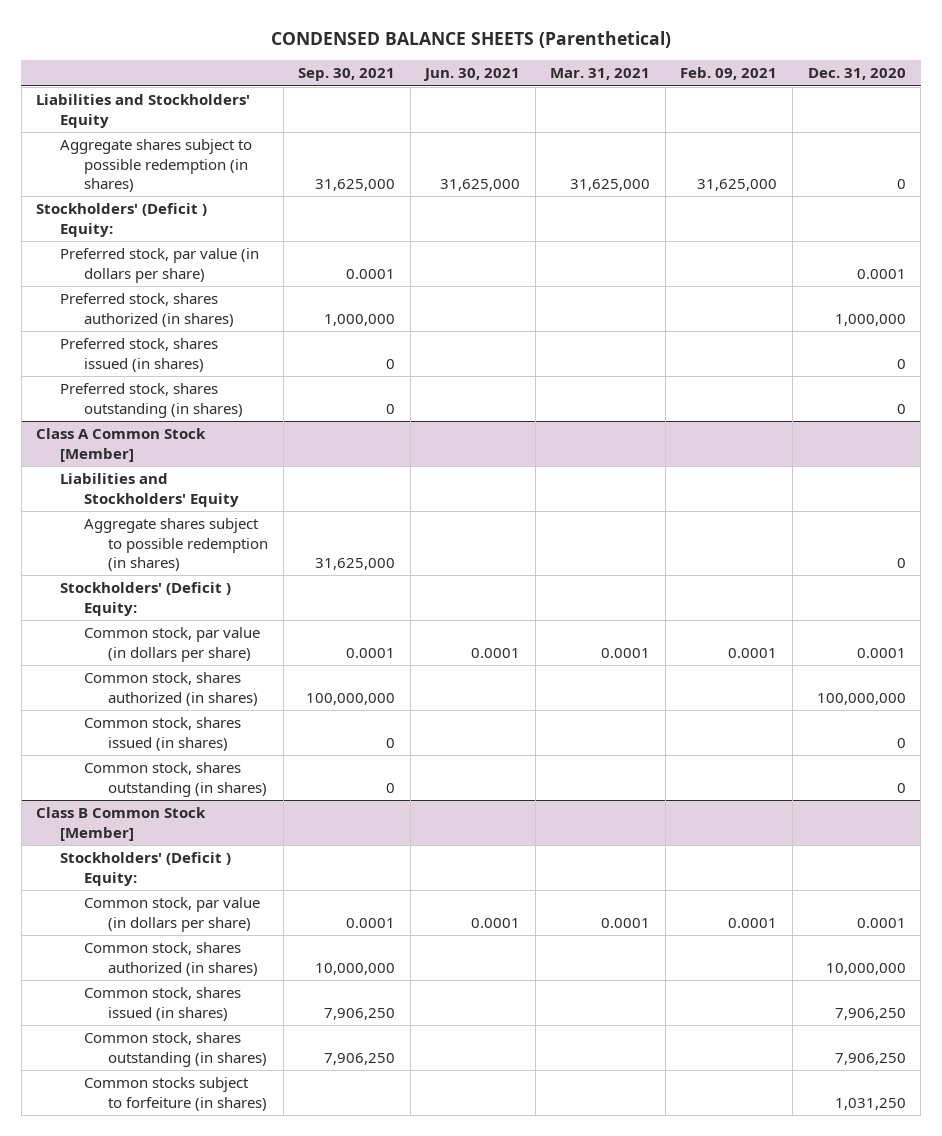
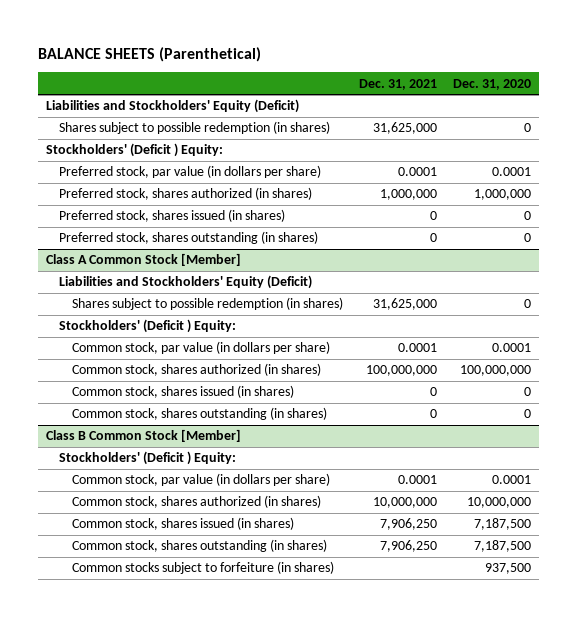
- CONDENSED BALANCE SHEETS (Parenthetical)
+ BALANCE SHEETS (Parenthetical)
- | Sep. 30, 2021 | Jun. 30, 2021 | Mar. 31, 2021 | Feb. 09, 2021 | Dec. 31, 2020
+ | Dec. 31, 2021 | Dec. 31, 2020
- Liabilities and Stockholders' Equity
- Aggregate shares subject to possible redemption (in shares) | 31,625,000 | 31,625,000 | 31,625,000 | 31,625,000 | 0
+ Liabilities and Stockholders' Equity (Deficit)
+ Shares subject to possible redemption (in shares) | 31,625,000 | 0
@ Class A Common Stock [Member]
- Liabilities and Stockholders' Equity
- Aggregate shares subject to possible redemption (in shares) | 31,625,000 | | | | 0
+ Liabilities and Stockholders' Equity (Deficit)
+ Shares subject to possible redemption (in shares) | 31,625,000 | 0
@ Class B Common Stock [Member]
- Common stock, shares issued (in shares) | 7,906,250 | | | | 7,906,250
- Common stock, shares outstanding (in shares) | 7,906,250 | | | | 7,906,250
- Common stocks subject to forfeiture (in shares) | | | | | 1,031,250
+ Common stock, shares issued (in shares) | 7,906,250 | 7,187,500
+ Common stock, shares outstanding (in shares) | 7,906,250 | 7,187,500
+ Common stocks subject to forfeiture (in shares) | | 937,500

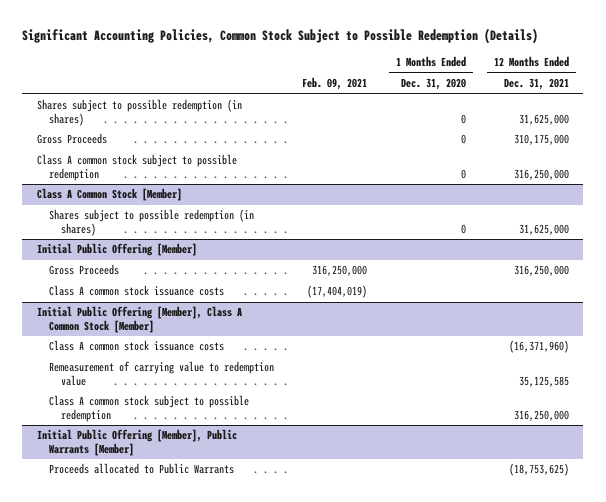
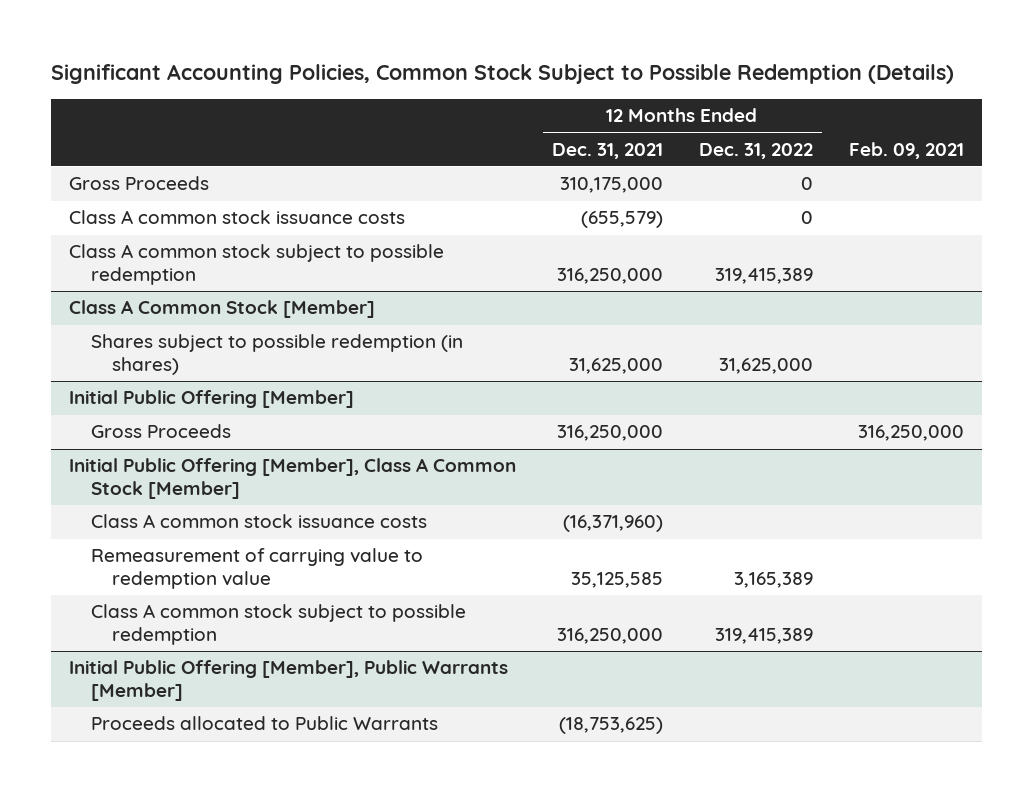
- | Feb. 09, 2021 | 1 Months Ended Dec. 31, 2020 | 12 Months Ended Dec. 31, 2021
+ | 12 Months Ended Dec. 31, 2021 | 12 Months Ended Dec. 31, 2022 | Feb. 09, 2021
- Shares subject to possible redemption (in shares) | | 0 | 31,625,000
+ Class A common stock issuance costs | (655,579) | 0 |
@ Initial Public Offering [Member]
- Class A common stock issuance costs | (17,404,019) | |

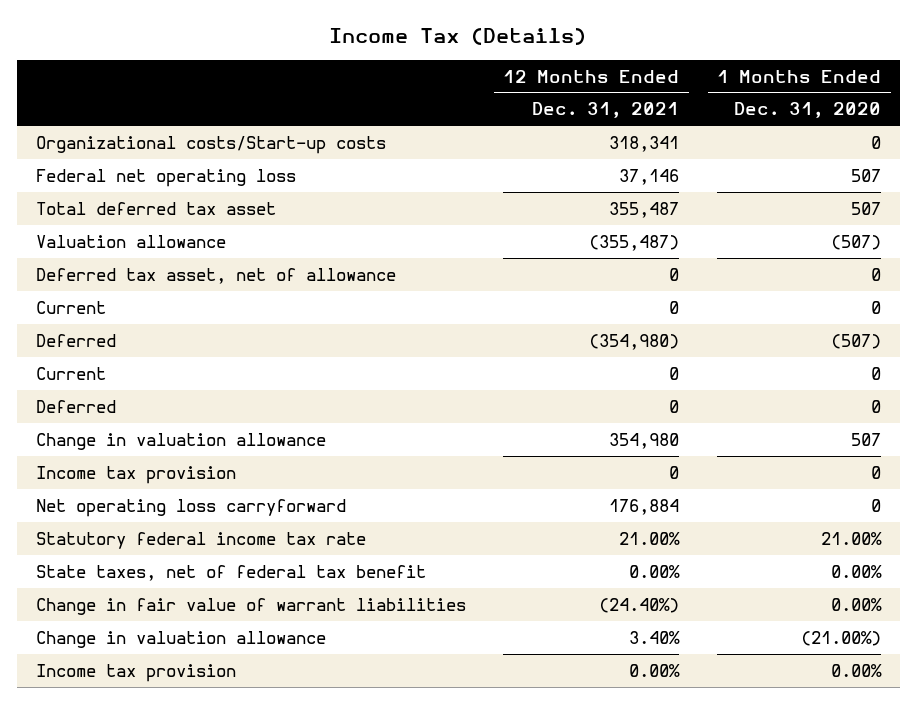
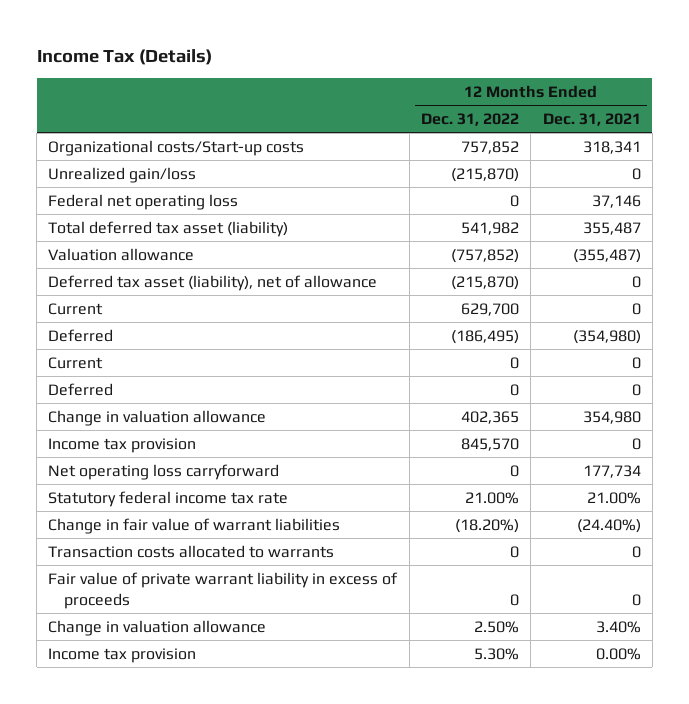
- | 12 Months Ended Dec. 31, 2021 | 1 Months Ended Dec. 31, 2020
+ | 12 Months Ended Dec. 31, 2022 | 12 Months Ended Dec. 31, 2021
+ Unrealized gain/loss | (215,870) | 0
- Total deferred tax asset | 355,487 | 507
+ Total deferred tax asset (liability) | 541,982 | 355,487
- Deferred tax asset, net of allowance | 0 | 0
+ Deferred tax asset (liability), net of allowance | (215,870) | 0
- Net operating loss carryforward | 176,884 | 0
+ Net operating loss carryforward | 0 | 177,734
- State taxes, net of federal tax benefit | 0.00% | 0.00%
+ Transaction costs allocated to warrants | 0 | 0
+ Fair value of private warrant liability in excess of proceeds | 0 | 0

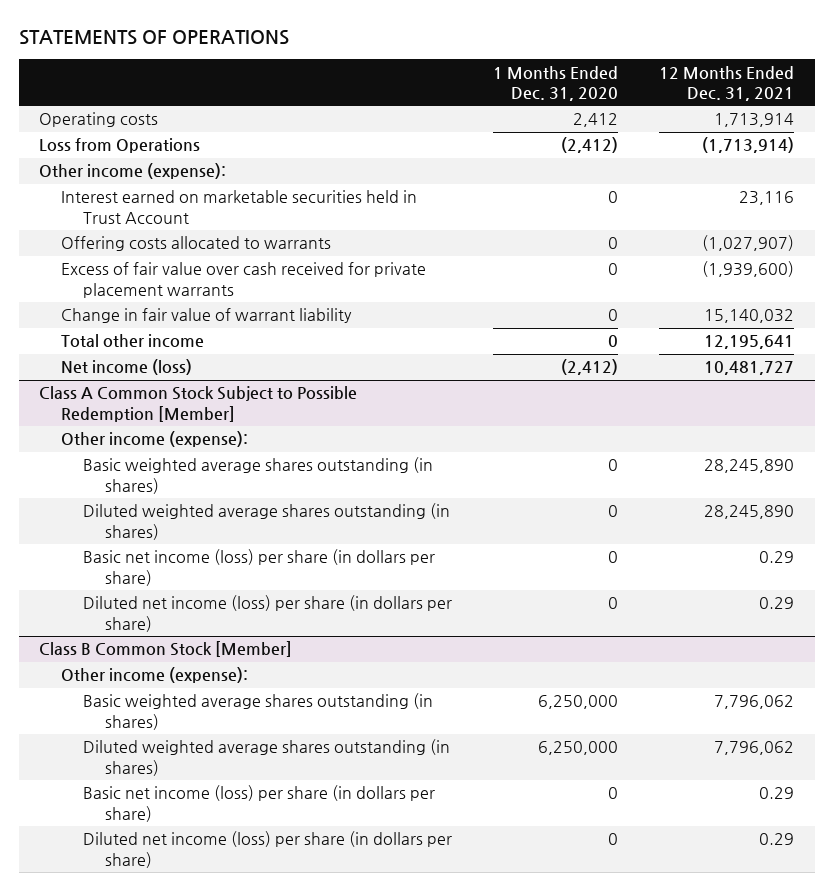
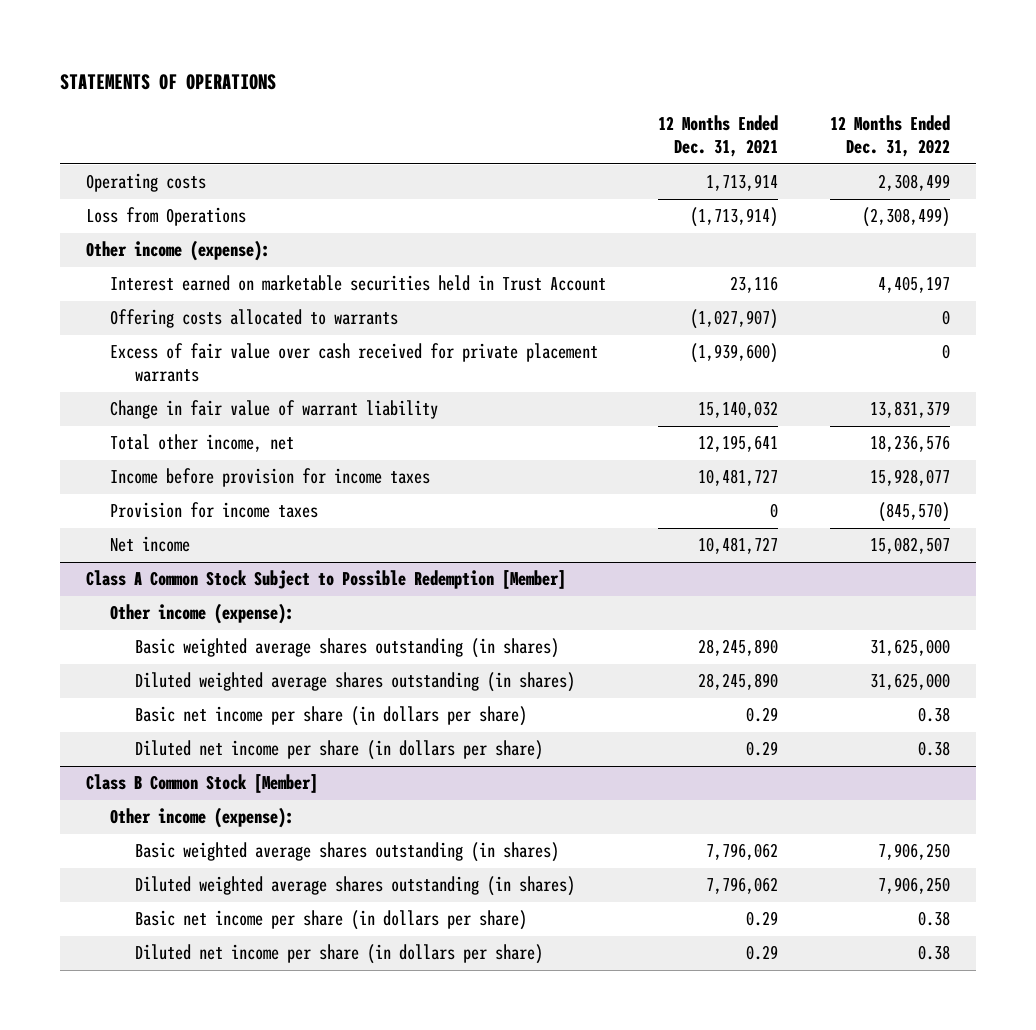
- | 1 Months Ended Dec. 31, 2020 | 12 Months Ended Dec. 31, 2021
+ | 12 Months Ended Dec. 31, 2021 | 12 Months Ended Dec. 31, 2022
- Total other income | 0 | 12,195,641
- Net income (loss) | (2,412) | 10,481,727
+ Total other income, net | 12,195,641 | 18,236,576
+ Income before provision for income taxes | 10,481,727 | 15,928,077
+ Provision for income taxes | 0 | (845,570)
+ Net income | 10,481,727 | 15,082,507
@ Class A Common Stock Subject to Possible Redemption [Member]
- Basic net income (loss) per share (in dollars per share) | 0 | 0.29
- Diluted net income (loss) per share (in dollars per share) | 0 | 0.29
+ Basic net income per share (in dollars per share) | 0.29 | 0.38
+ Diluted net income per share (in dollars per share) | 0.29 | 0.38
@ Class B Common Stock [Member]
- Basic net income (loss) per share (in dollars per share) | 0 | 0.29
- Diluted net income (loss) per share (in dollars per share) | 0 | 0.29
+ Basic net income per share (in dollars per share) | 0.29 | 0.38
+ Diluted net income per share (in dollars per share) | 0.29 | 0.38

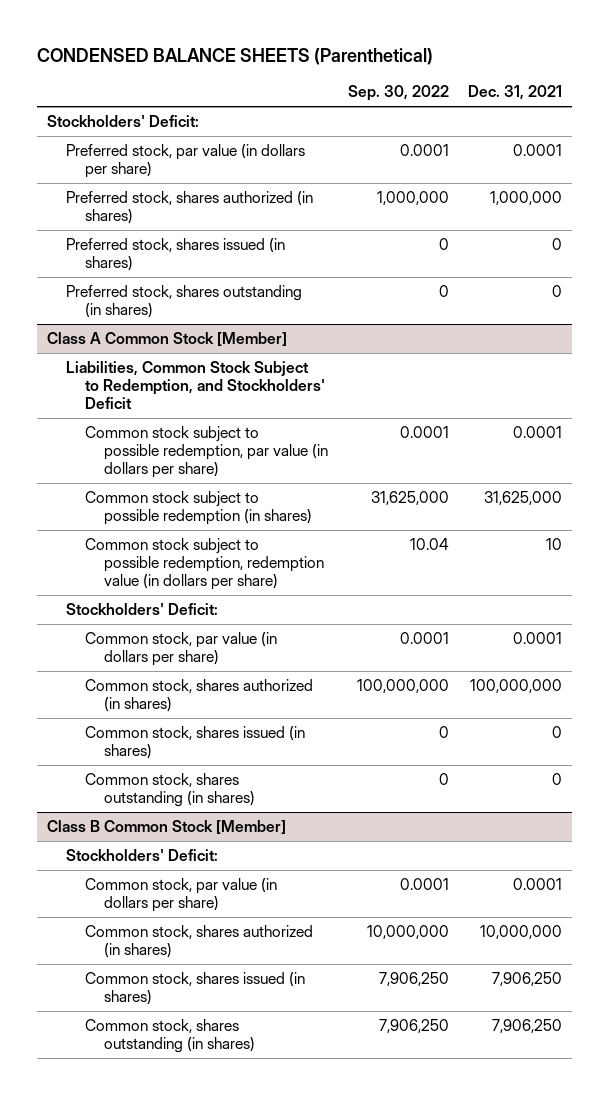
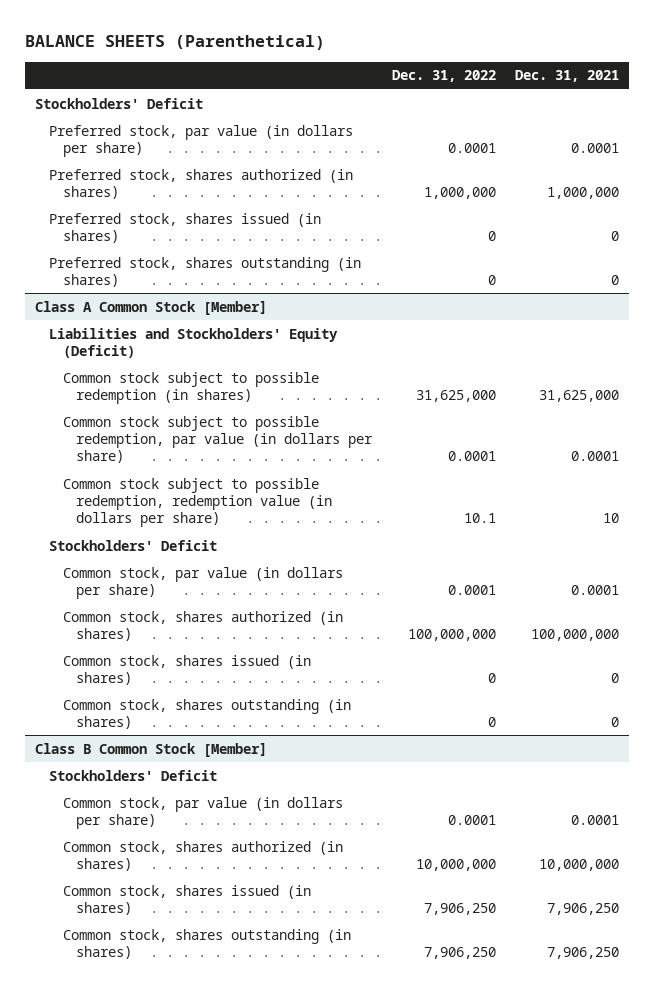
- CONDENSED BALANCE SHEETS (Parenthetical)
+ BALANCE SHEETS (Parenthetical)
- | Sep. 30, 2022 | Dec. 31, 2021
+ | Dec. 31, 2022 | Dec. 31, 2021
- Stockholders' Deficit:
+ Stockholders' Deficit
@ Class A Common Stock [Member]
- Liabilities, Common Stock Subject to Redemption, and Stockholders' Deficit
+ Liabilities and Stockholders' Equity (Deficit)
moved down: Common stock subject to possible redemption, par value (in dollars per share) | 0.0001 | 0.0001
- Stockholders' Deficit:
+ Stockholders' Deficit
@ Class B Common Stock [Member]
- Stockholders' Deficit:
+ Stockholders' Deficit

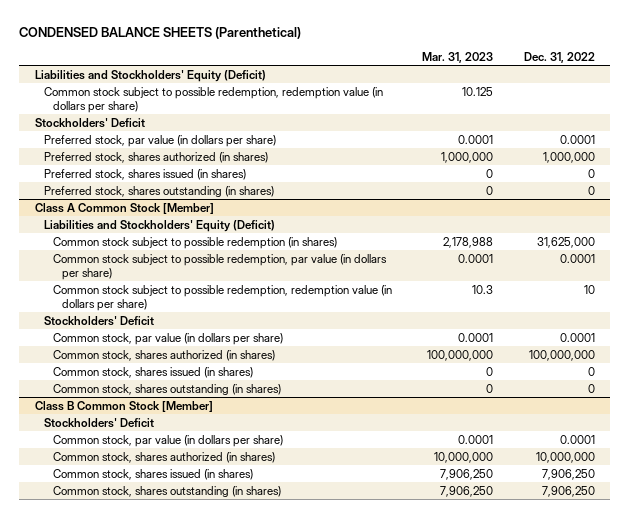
- BALANCE SHEETS (Parenthetical)
+ CONDENSED BALANCE SHEETS (Parenthetical)
- | Dec. 31, 2022 | Dec. 31, 2021
+ | Mar. 31, 2023 | Dec. 31, 2022
+ Liabilities and Stockholders' Equity (Deficit)
+ Common stock subject to possible redemption, redemption value (in dollars per share) | 10.125 |
@ Class A Common Stock [Member]
- Common stock subject to possible redemption, redemption value (in dollars per share) | 10.1 | 10
+ Common stock subject to possible redemption, redemption value (in dollars per share) | 10.3 | 10

